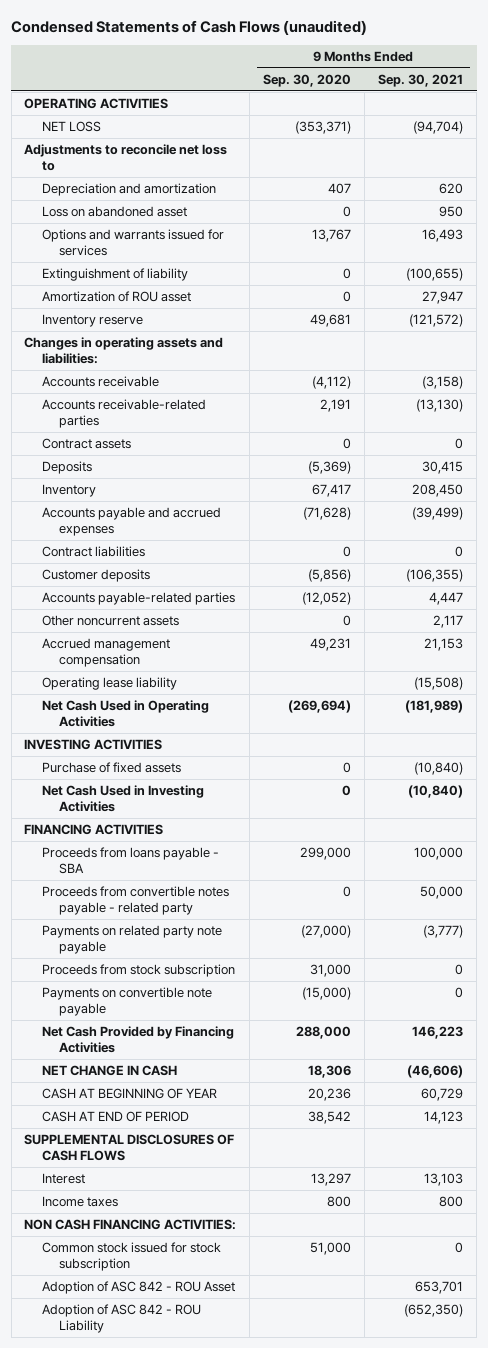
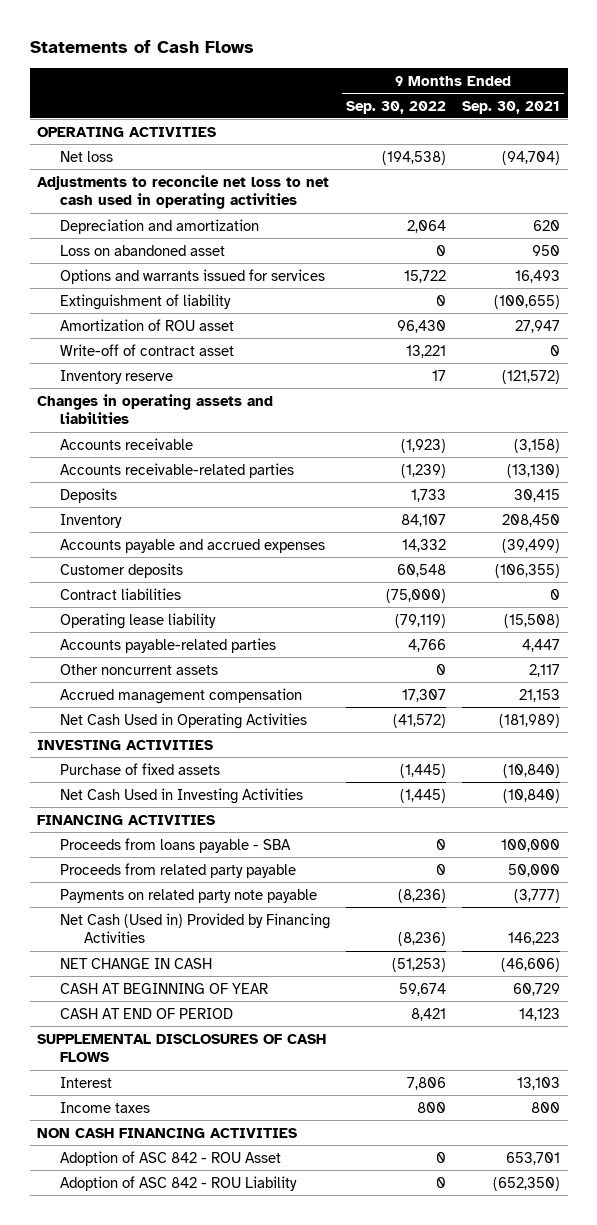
- Condensed Statements of Cash Flows (unaudited)
+ Statements of Cash Flows
- | 9 Months Ended Sep. 30, 2020 | 9 Months Ended Sep. 30, 2021
+ | 9 Months Ended Sep. 30, 2022 | 9 Months Ended Sep. 30, 2021
- NET LOSS | (353,371) | (94,704)
- Adjustments to reconcile net loss to
+ Net loss | (194,538) | (94,704)
+ Adjustments to reconcile net loss to net cash used in operating activities
+ Write-off of contract asset | 13,221 | 0
- Changes in operating assets and liabilities:
+ Changes in operating assets and liabilities
- Contract assets | 0 | 0
moved down: Contract liabilities | (75,000) | 0
moved up: Operating lease liability | (79,119) | (15,508)
- Proceeds from convertible notes payable - related party | 0 | 50,000
+ Proceeds from related party payable | 0 | 50,000
- Proceeds from stock subscription | 31,000 | 0
- Payments on convertible note payable | (15,000) | 0
- Net Cash Provided by Financing Activities | 288,000 | 146,223
+ Net Cash (Used in) Provided by Financing Activities | (8,236) | 146,223
- NON CASH FINANCING ACTIVITIES:
- Common stock issued for stock subscription | 51,000 | 0
+ NON CASH FINANCING ACTIVITIES

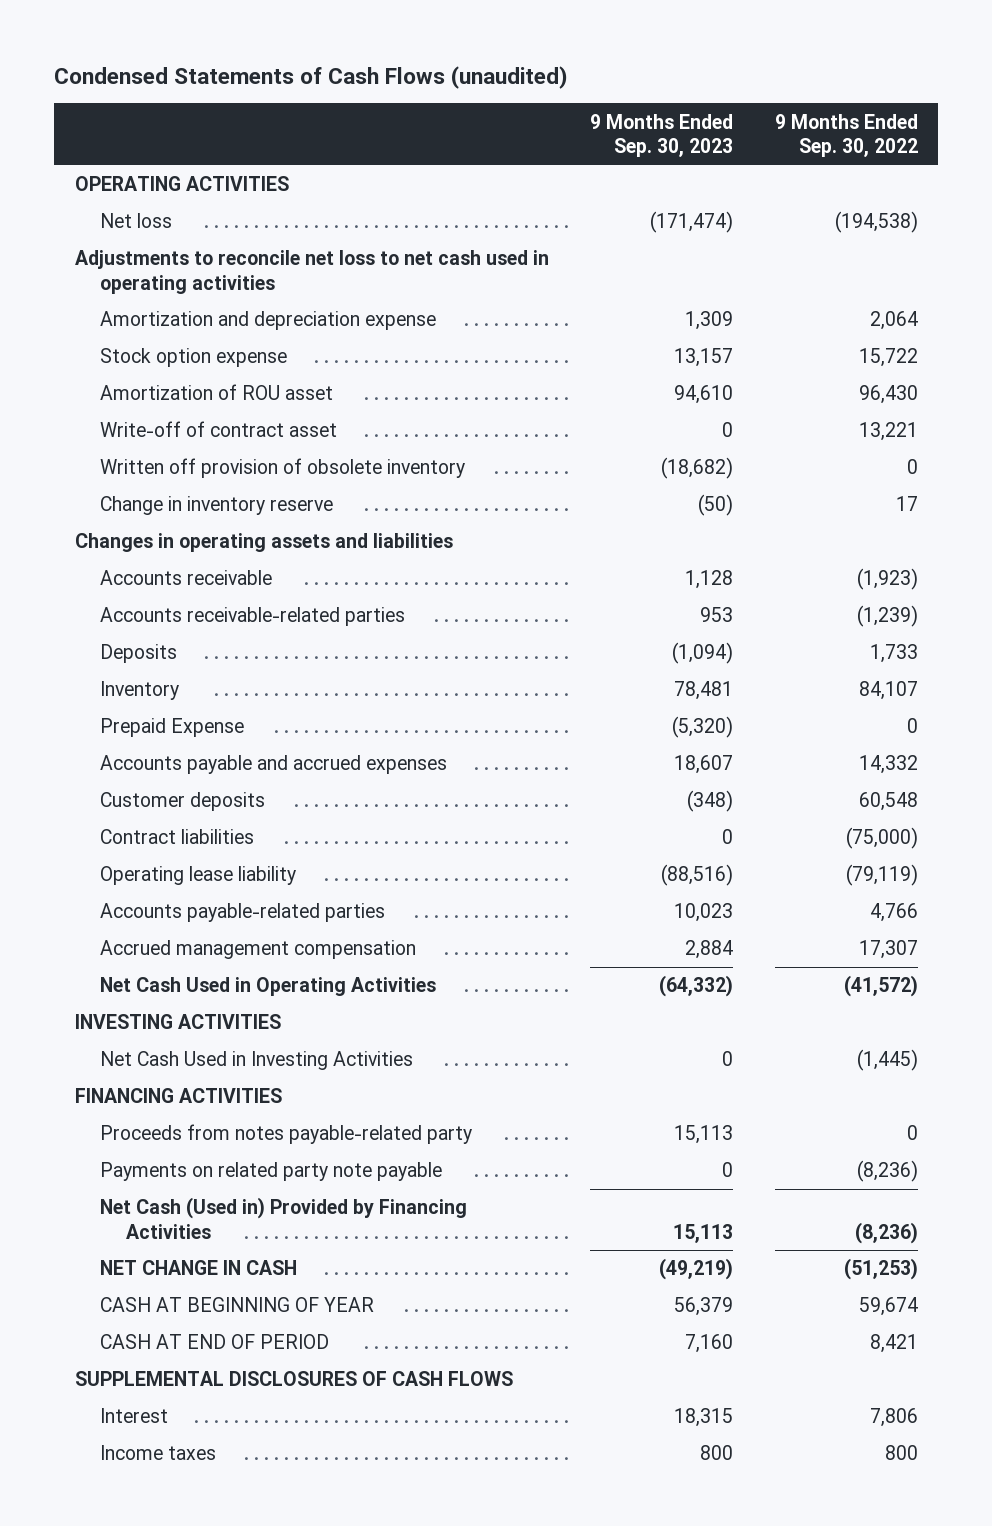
- Statements of Cash Flows
+ Condensed Statements of Cash Flows (unaudited)
- | 9 Months Ended Sep. 30, 2022 | 9 Months Ended Sep. 30, 2021
+ | 9 Months Ended Sep. 30, 2023 | 9 Months Ended Sep. 30, 2022
- Depreciation and amortization | 2,064 | 620
- Loss on abandoned asset | 0 | 950
- Options and warrants issued for services | 15,722 | 16,493
- Extinguishment of liability | 0 | (100,655)
+ Amortization and depreciation expense | 1,309 | 2,064
+ Stock option expense | 13,157 | 15,722
- Inventory reserve | 17 | (121,572)
+ Written off provision of obsolete inventory | (18,682) | 0
+ Change in inventory reserve | (50) | 17
+ Prepaid Expense | (5,320) | 0
- Other noncurrent assets | 0 | 2,117
- Purchase of fixed assets | (1,445) | (10,840)
- Proceeds from loans payable - SBA | 0 | 100,000
- Proceeds from related party payable | 0 | 50,000
+ Proceeds from notes payable-related party | 15,113 | 0
- NON CASH FINANCING ACTIVITIES
- Adoption of ASC 842 - ROU Asset | 0 | 653,701
- Adoption of ASC 842 - ROU Liability | 0 | (652,350)

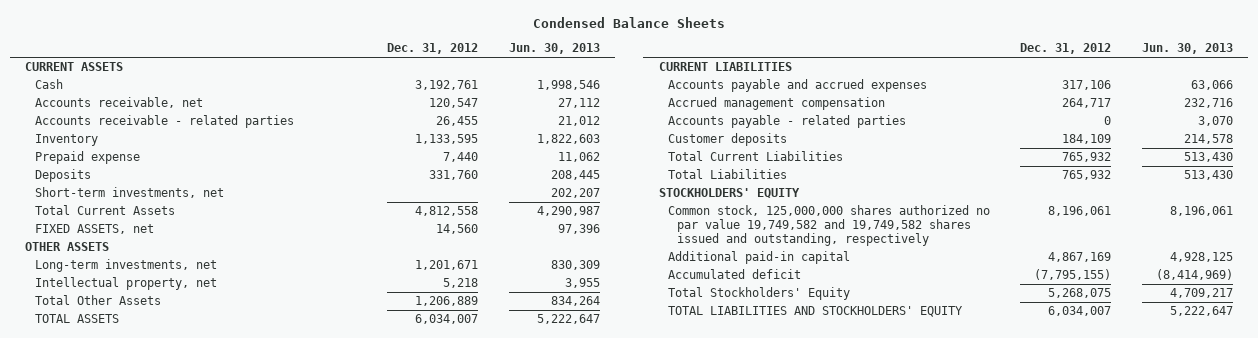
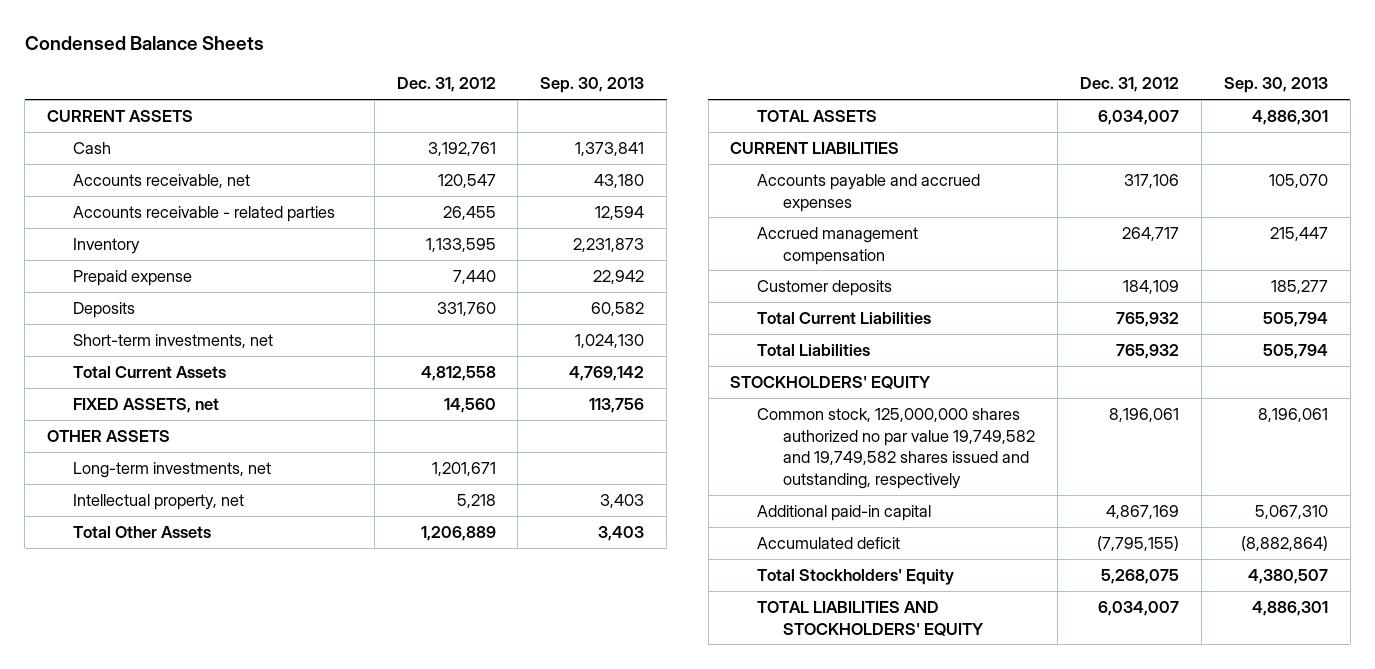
- | Dec. 31, 2012 | Jun. 30, 2013
+ | Dec. 31, 2012 | Sep. 30, 2013
- Accounts payable - related parties | 0 | 3,070

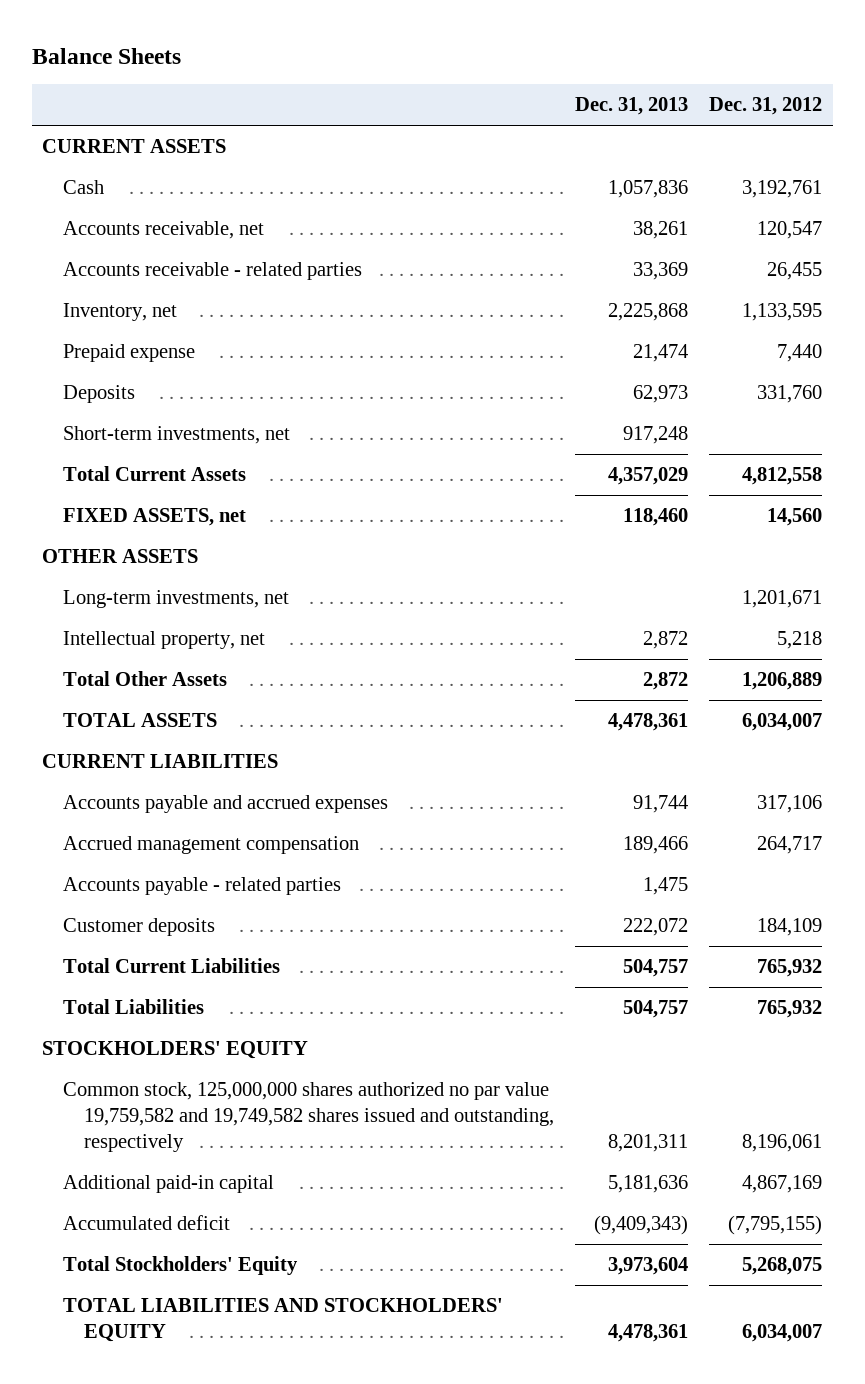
- Condensed Balance Sheets
+ Balance Sheets
- | Dec. 31, 2012 | Sep. 30, 2013
+ | Dec. 31, 2013 | Dec. 31, 2012
- Inventory | 1,133,595 | 2,231,873
+ Inventory, net | 2,225,868 | 1,133,595
+ Accounts payable - related parties | 1,475 |
- Common stock, 125,000,000 shares authorized no par value 19,749,582 and 19,749,582 shares issued and outstanding, respectively | 8,196,061 | 8,196,061
+ Common stock, 125,000,000 shares authorized no par value 19,759,582 and 19,749,582 shares issued and outstanding, respectively | 8,201,311 | 8,196,061

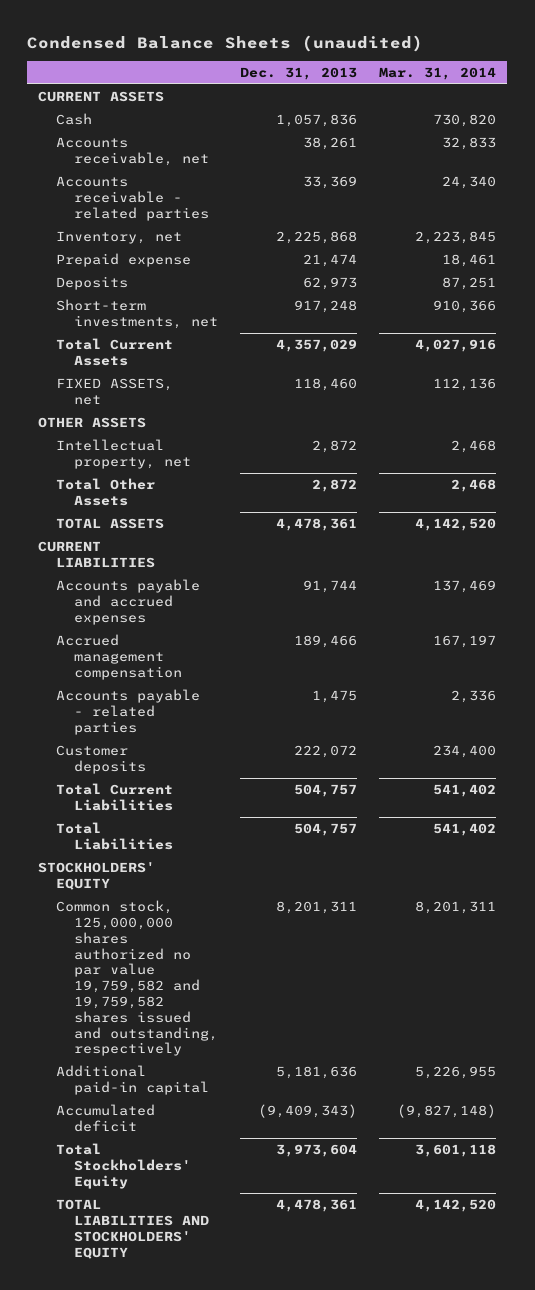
- Balance Sheets
+ Condensed Balance Sheets (unaudited)
- | Dec. 31, 2013 | Dec. 31, 2012
+ | Dec. 31, 2013 | Mar. 31, 2014
- Long-term investments, net | | 1,201,671
- Common stock, 125,000,000 shares authorized no par value 19,759,582 and 19,749,582 shares issued and outstanding, respectively | 8,201,311 | 8,196,061
+ Common stock, 125,000,000 shares authorized no par value 19,759,582 and 19,759,582 shares issued and outstanding, respectively | 8,201,311 | 8,201,311

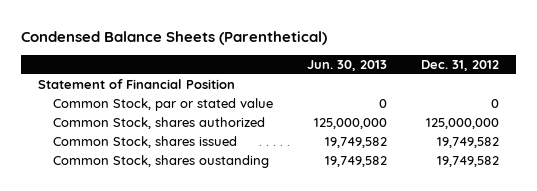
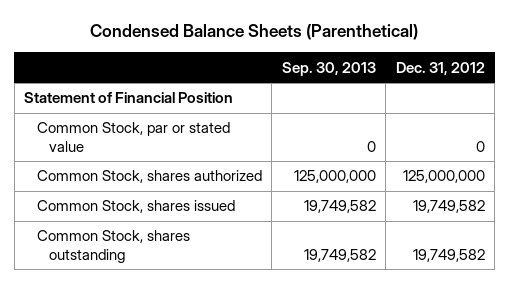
- | Jun. 30, 2013 | Dec. 31, 2012
+ | Sep. 30, 2013 | Dec. 31, 2012
- Common Stock, shares oustanding | 19,749,582 | 19,749,582
+ Common Stock, shares outstanding | 19,749,582 | 19,749,582

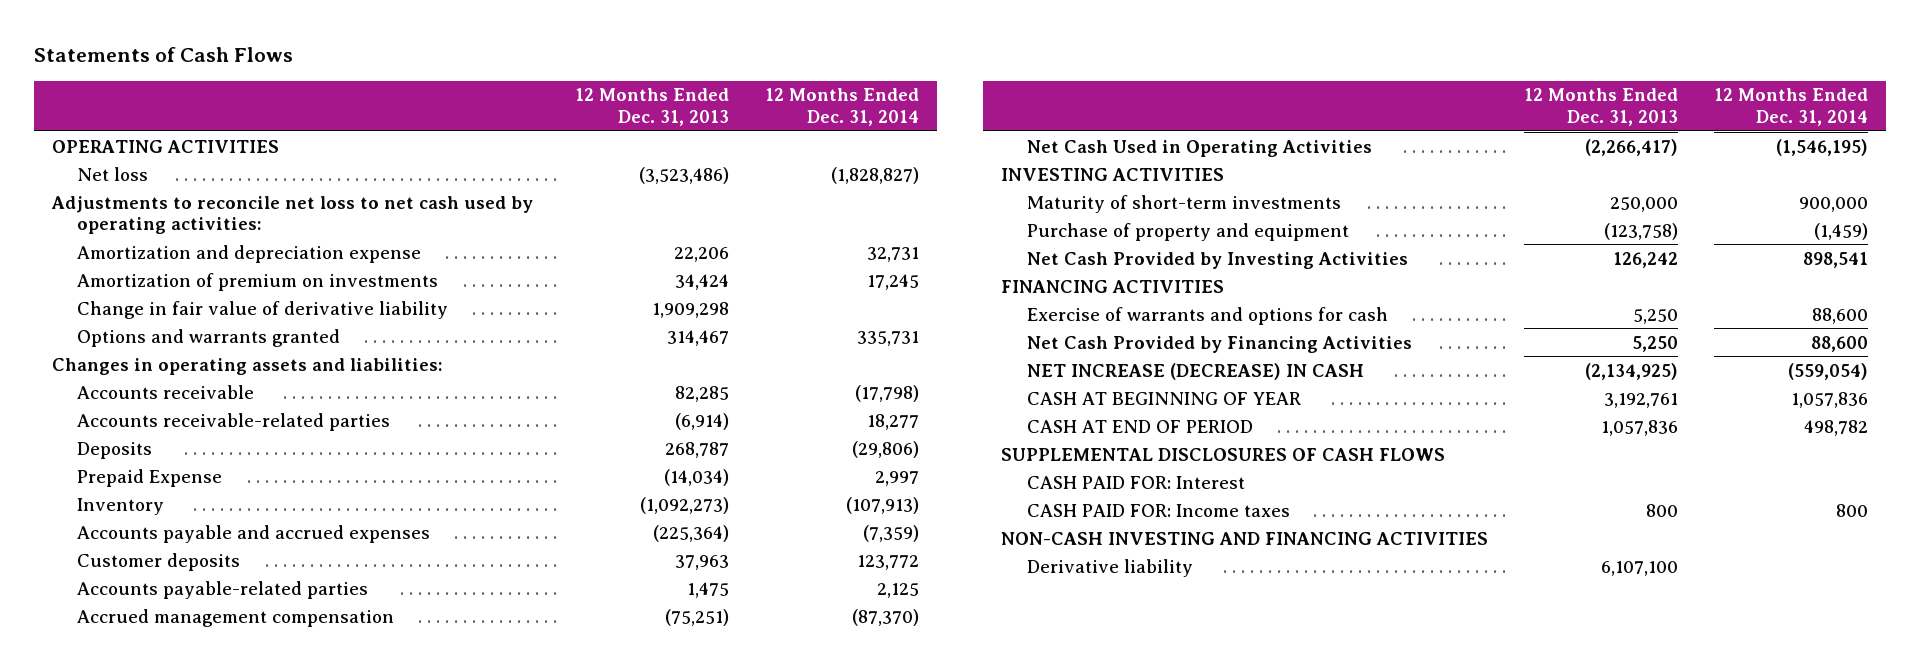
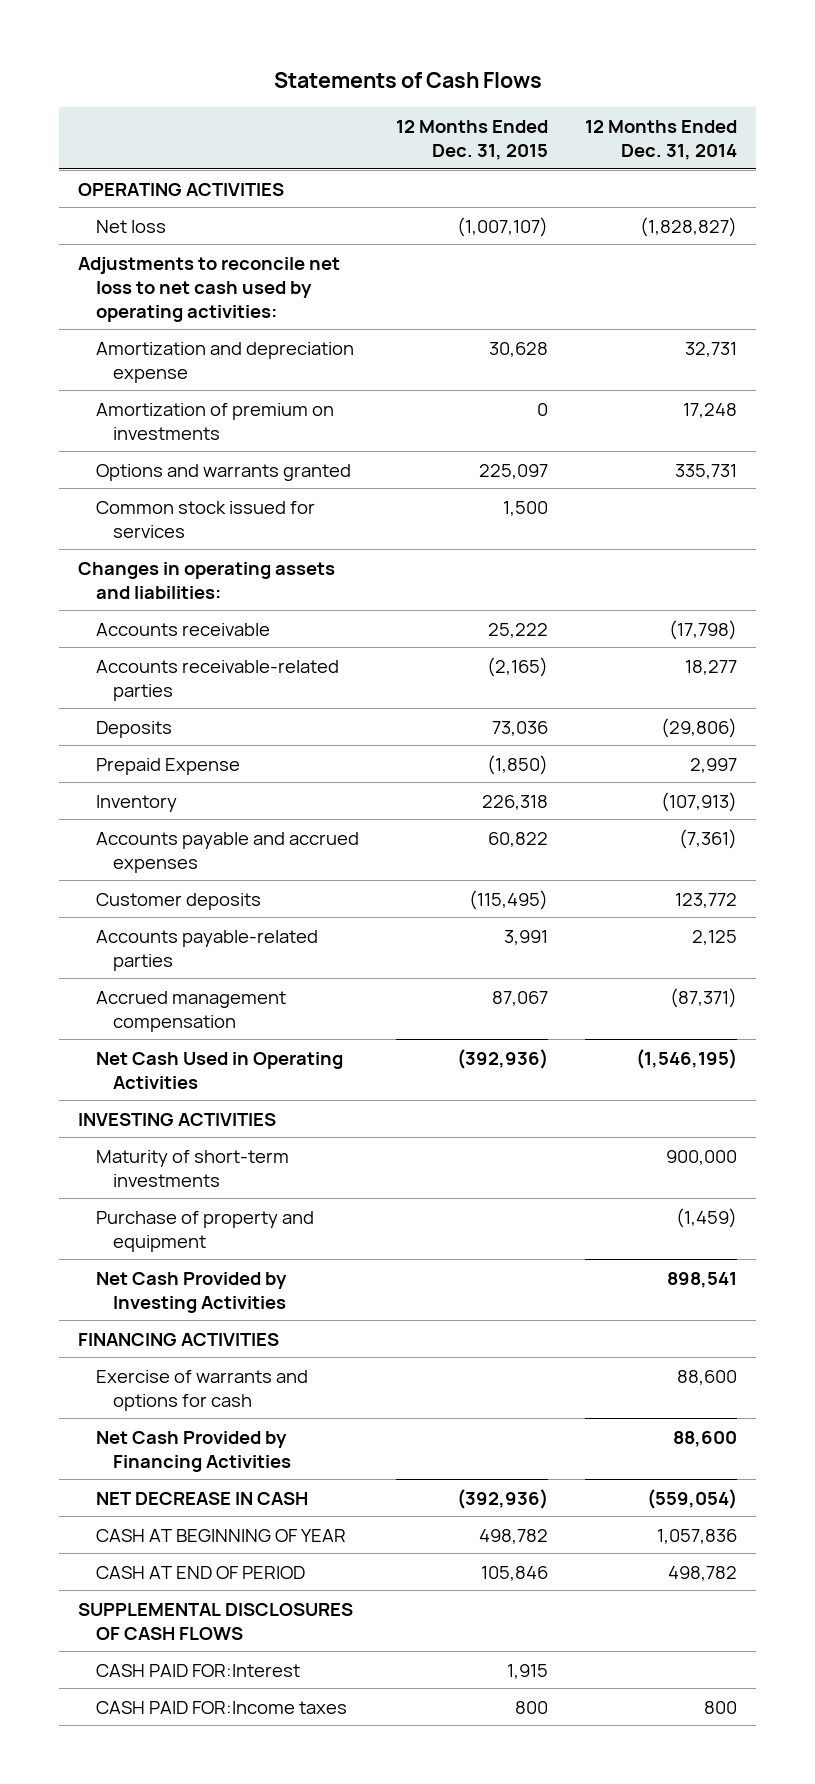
- | 12 Months Ended Dec. 31, 2013 | 12 Months Ended Dec. 31, 2014
+ | 12 Months Ended Dec. 31, 2015 | 12 Months Ended Dec. 31, 2014
- Amortization of premium on investments | 34,424 | 17,245
- Change in fair value of derivative liability | 1,909,298 |
+ Amortization of premium on investments | 0 | 17,248
+ Common stock issued for services | 1,500 |
- Accounts payable and accrued expenses | (225,364) | (7,359)
+ Accounts payable and accrued expenses | 60,822 | (7,361)
- Accrued management compensation | (75,251) | (87,370)
+ Accrued management compensation | 87,067 | (87,371)
- NET INCREASE (DECREASE) IN CASH | (2,134,925) | (559,054)
+ NET DECREASE IN CASH | (392,936) | (559,054)
- CASH PAID FOR: Interest
- CASH PAID FOR: Income taxes | 800 | 800
- NON-CASH INVESTING AND FINANCING ACTIVITIES
- Derivative liability | 6,107,100 |
+ CASH PAID FOR:Interest | 1,915 |
+ CASH PAID FOR:Income taxes | 800 | 800

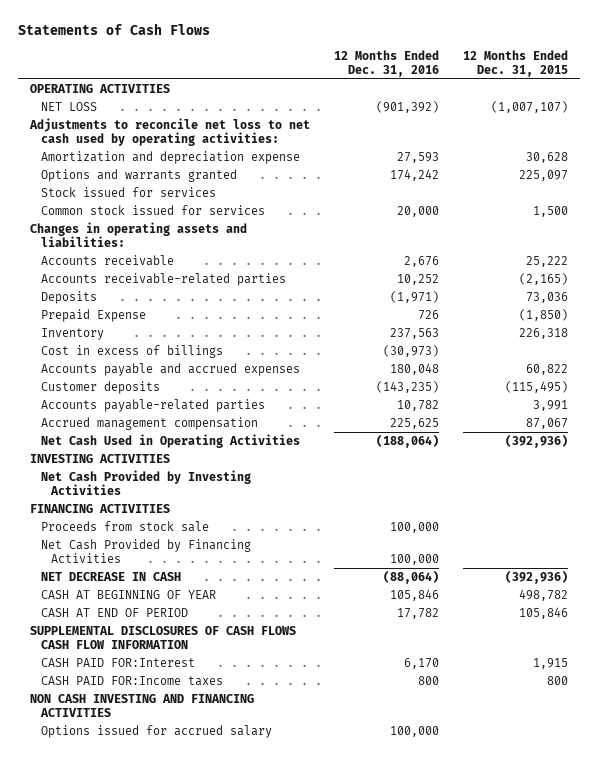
- | 12 Months Ended Dec. 31, 2015 | 12 Months Ended Dec. 31, 2014
+ | 12 Months Ended Dec. 31, 2016 | 12 Months Ended Dec. 31, 2015
- Net loss | (1,007,107) | (1,828,827)
+ NET LOSS | (901,392) | (1,007,107)
- Amortization of premium on investments | 0 | 17,248
+ Stock issued for services
+ Cost in excess of billings | (30,973) |
- Maturity of short-term investments | | 900,000
- Purchase of property and equipment | | (1,459)
- Exercise of warrants and options for cash | | 88,600
+ Proceeds from stock sale | 100,000 |
- SUPPLEMENTAL DISCLOSURES OF CASH FLOWS
+ SUPPLEMENTAL DISCLOSURES OF CASH FLOWS CASH FLOW INFORMATION
+ NON CASH INVESTING AND FINANCING ACTIVITIES
+ Options issued for accrued salary | 100,000 |

